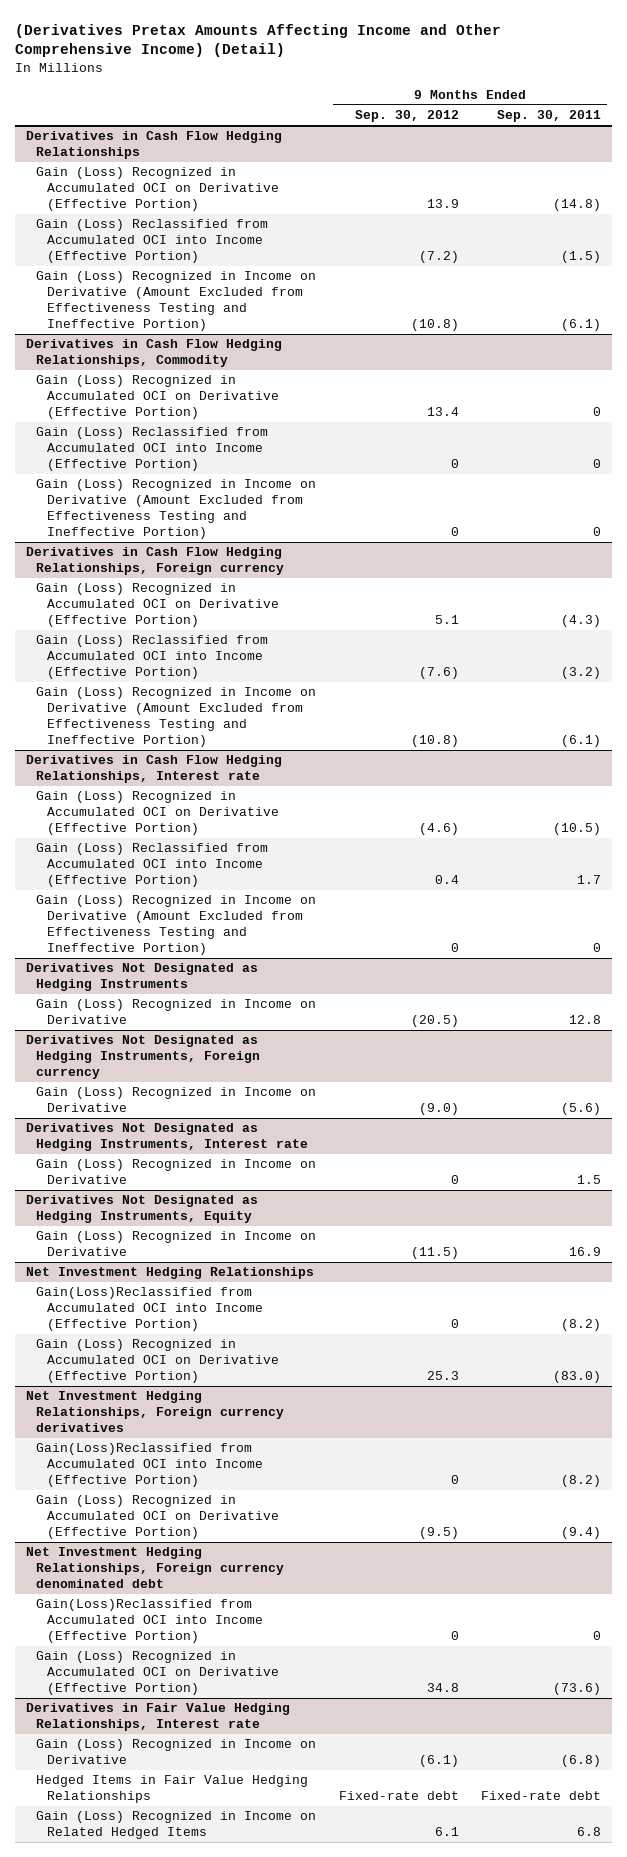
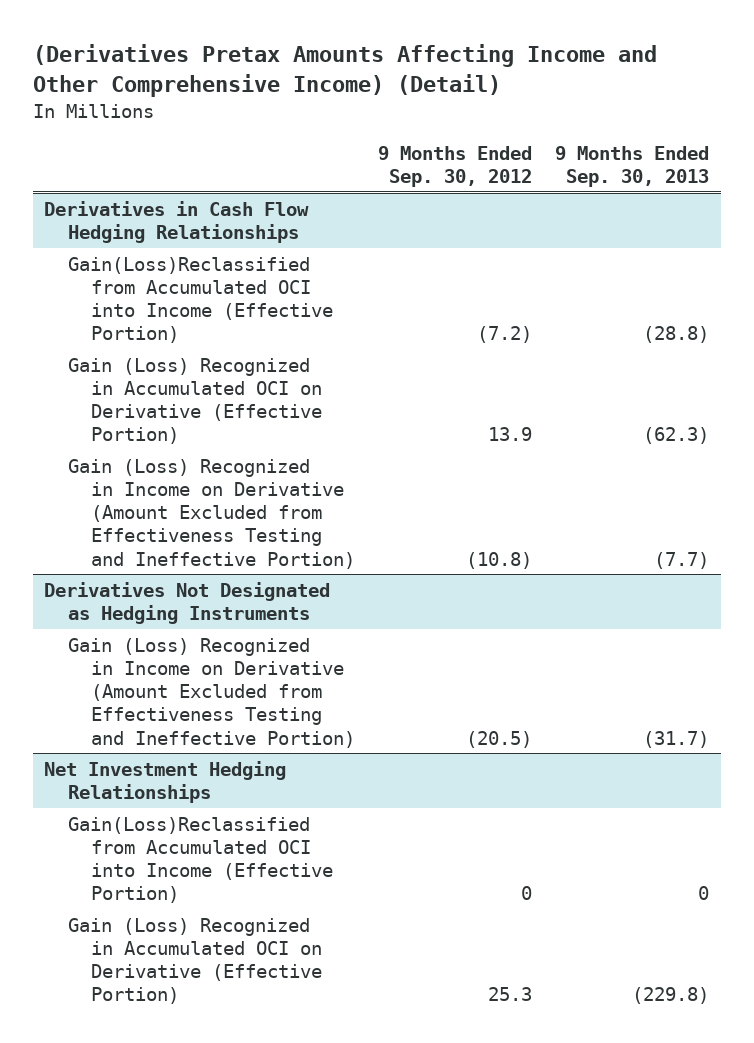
- | 9 Months Ended Sep. 30, 2012 | 9 Months Ended Sep. 30, 2011
+ | 9 Months Ended Sep. 30, 2012 | 9 Months Ended Sep. 30, 2013
@ Derivatives in Cash Flow Hedging Relationships
+ Gain(Loss)Reclassified from Accumulated OCI into Income (Effective Portion) | (7.2) | (28.8)
- Gain (Loss) Reclassified from Accumulated OCI into Income (Effective Portion) | (7.2) | (1.5)
- Derivatives in Cash Flow Hedging Relationships, Commodity
- Gain (Loss) Recognized in Accumulated OCI on Derivative (Effective Portion) | 13.4 | 0
- Gain (Loss) Reclassified from Accumulated OCI into Income (Effective Portion) | 0 | 0
- Gain (Loss) Recognized in Income on Derivative (Amount Excluded from Effectiveness Testing and Ineffective Portion) | 0 | 0
- Derivatives in Cash Flow Hedging Relationships, Foreign currency
- Gain (Loss) Recognized in Accumulated OCI on Derivative (Effective Portion) | 5.1 | (4.3)
- Gain (Loss) Reclassified from Accumulated OCI into Income (Effective Portion) | (7.6) | (3.2)
- Gain (Loss) Recognized in Income on Derivative (Amount Excluded from Effectiveness Testing and Ineffective Portion) | (10.8) | (6.1)
- Derivatives in Cash Flow Hedging Relationships, Interest rate
- Gain (Loss) Recognized in Accumulated OCI on Derivative (Effective Portion) | (4.6) | (10.5)
- Gain (Loss) Reclassified from Accumulated OCI into Income (Effective Portion) | 0.4 | 1.7
- Gain (Loss) Recognized in Income on Derivative (Amount Excluded from Effectiveness Testing and Ineffective Portion) | 0 | 0
@ Derivatives Not Designated as Hedging Instruments
- Gain (Loss) Recognized in Income on Derivative | (20.5) | 12.8
- Derivatives Not Designated as Hedging Instruments, Foreign currency
- Gain (Loss) Recognized in Income on Derivative | (9.0) | (5.6)
- Derivatives Not Designated as Hedging Instruments, Interest rate
- Gain (Loss) Recognized in Income on Derivative | 0 | 1.5
- Derivatives Not Designated as Hedging Instruments, Equity
- Gain (Loss) Recognized in Income on Derivative | (11.5) | 16.9
@ Derivatives Not Designated as Hedging Instruments
+ Gain (Loss) Recognized in Income on Derivative (Amount Excluded from Effectiveness Testing and Ineffective Portion) | (20.5) | (31.7)
- Net Investment Hedging Relationships, Foreign currency derivatives
- Gain(Loss)Reclassified from Accumulated OCI into Income (Effective Portion) | 0 | (8.2)
- Gain (Loss) Recognized in Accumulated OCI on Derivative (Effective Portion) | (9.5) | (9.4)
- Net Investment Hedging Relationships, Foreign currency denominated debt
- Gain(Loss)Reclassified from Accumulated OCI into Income (Effective Portion) | 0 | 0
- Gain (Loss) Recognized in Accumulated OCI on Derivative (Effective Portion) | 34.8 | (73.6)
- Derivatives in Fair Value Hedging Relationships, Interest rate
- Gain (Loss) Recognized in Income on Derivative | (6.1) | (6.8)
- Hedged Items in Fair Value Hedging Relationships | Fixed-rate debt | Fixed-rate debt
- Gain (Loss) Recognized in Income on Related Hedged Items | 6.1 | 6.8

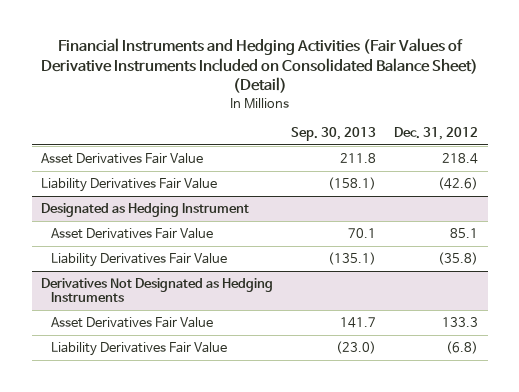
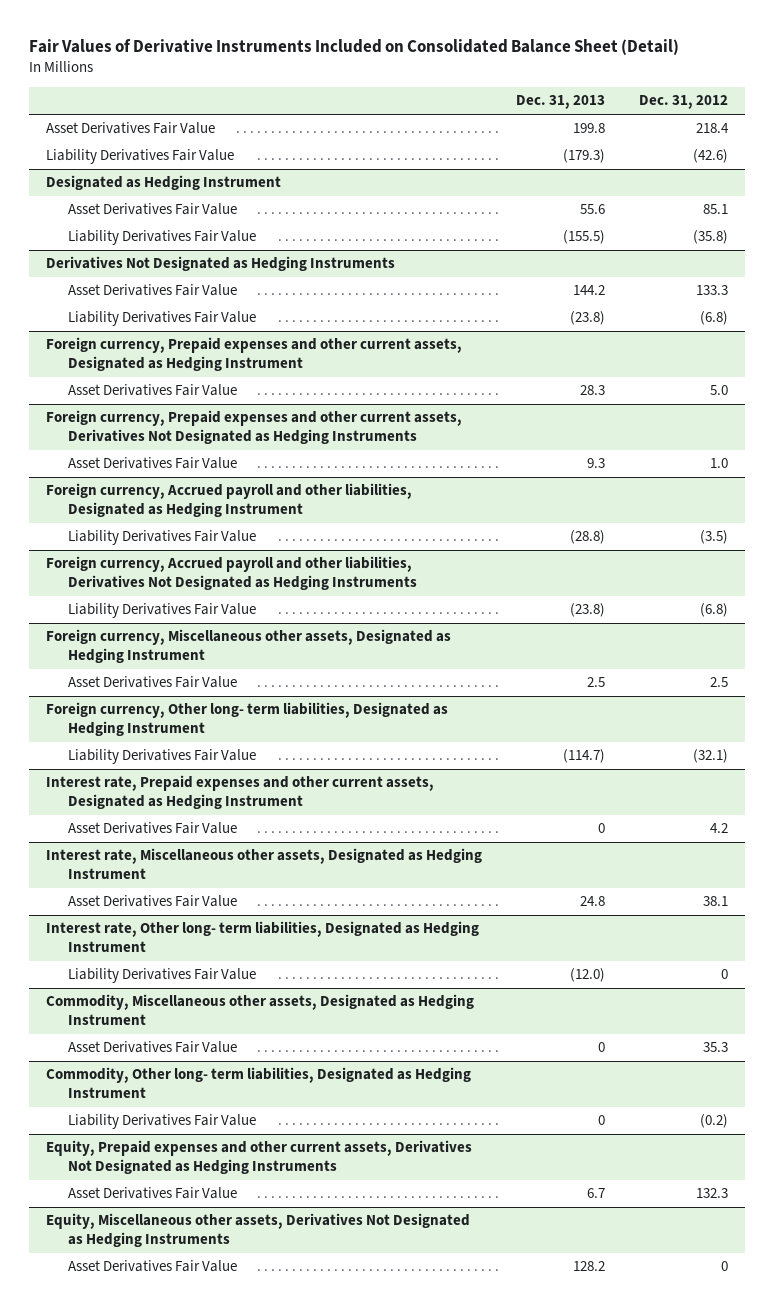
- Financial Instruments and Hedging Activities (Fair Values of Derivative Instruments Included on Consolidated Balance Sheet) (Detail)
+ Fair Values of Derivative Instruments Included on Consolidated Balance Sheet (Detail)
- | Sep. 30, 2013 | Dec. 31, 2012
+ | Dec. 31, 2013 | Dec. 31, 2012
+ Foreign currency, Prepaid expenses and other current assets, Designated as Hedging Instrument
+ Asset Derivatives Fair Value | 28.3 | 5.0
+ Foreign currency, Prepaid expenses and other current assets, Derivatives Not Designated as Hedging Instruments
+ Asset Derivatives Fair Value | 9.3 | 1.0
+ Foreign currency, Accrued payroll and other liabilities, Designated as Hedging Instrument
+ Liability Derivatives Fair Value | (28.8) | (3.5)
+ Foreign currency, Accrued payroll and other liabilities, Derivatives Not Designated as Hedging Instruments
+ Liability Derivatives Fair Value | (23.8) | (6.8)
+ Foreign currency, Miscellaneous other assets, Designated as Hedging Instrument
+ Asset Derivatives Fair Value | 2.5 | 2.5
+ Foreign currency, Other long- term liabilities, Designated as Hedging Instrument
+ Liability Derivatives Fair Value | (114.7) | (32.1)
+ Interest rate, Prepaid expenses and other current assets, Designated as Hedging Instrument
+ Asset Derivatives Fair Value | 0 | 4.2
+ Interest rate, Miscellaneous other assets, Designated as Hedging Instrument
+ Asset Derivatives Fair Value | 24.8 | 38.1
+ Interest rate, Other long- term liabilities, Designated as Hedging Instrument
+ Liability Derivatives Fair Value | (12.0) | 0
+ Commodity, Miscellaneous other assets, Designated as Hedging Instrument
+ Asset Derivatives Fair Value | 0 | 35.3
+ Commodity, Other long- term liabilities, Designated as Hedging Instrument
+ Liability Derivatives Fair Value | 0 | (0.2)
+ Equity, Prepaid expenses and other current assets, Derivatives Not Designated as Hedging Instruments
+ Asset Derivatives Fair Value | 6.7 | 132.3
+ Equity, Miscellaneous other assets, Derivatives Not Designated as Hedging Instruments
+ Asset Derivatives Fair Value | 128.2 | 0

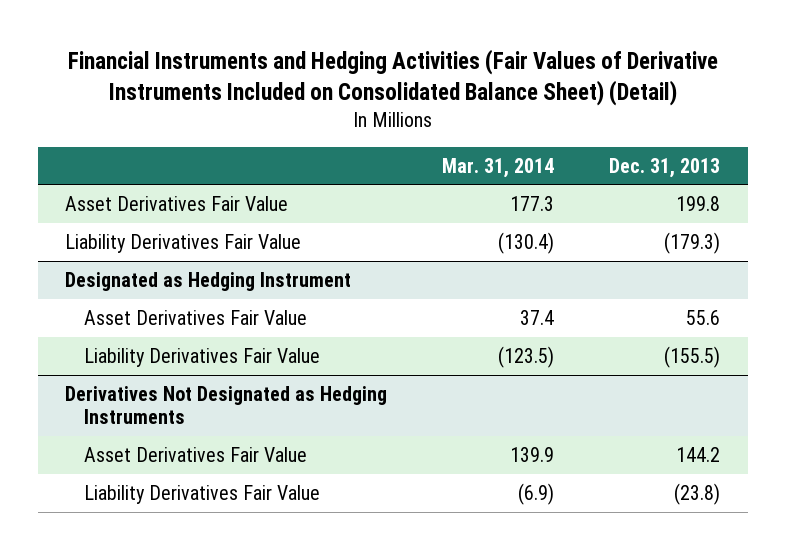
- Fair Values of Derivative Instruments Included on Consolidated Balance Sheet (Detail)
+ Financial Instruments and Hedging Activities (Fair Values of Derivative Instruments Included on Consolidated Balance Sheet) (Detail)
- | Dec. 31, 2013 | Dec. 31, 2012
+ | Mar. 31, 2014 | Dec. 31, 2013
- Foreign currency, Prepaid expenses and other current assets, Designated as Hedging Instrument
- Asset Derivatives Fair Value | 28.3 | 5.0
- Foreign currency, Prepaid expenses and other current assets, Derivatives Not Designated as Hedging Instruments
- Asset Derivatives Fair Value | 9.3 | 1.0
- Foreign currency, Accrued payroll and other liabilities, Designated as Hedging Instrument
- Liability Derivatives Fair Value | (28.8) | (3.5)
- Foreign currency, Accrued payroll and other liabilities, Derivatives Not Designated as Hedging Instruments
- Liability Derivatives Fair Value | (23.8) | (6.8)
- Foreign currency, Miscellaneous other assets, Designated as Hedging Instrument
- Asset Derivatives Fair Value | 2.5 | 2.5
- Foreign currency, Other long- term liabilities, Designated as Hedging Instrument
- Liability Derivatives Fair Value | (114.7) | (32.1)
- Interest rate, Prepaid expenses and other current assets, Designated as Hedging Instrument
- Asset Derivatives Fair Value | 0 | 4.2
- Interest rate, Miscellaneous other assets, Designated as Hedging Instrument
- Asset Derivatives Fair Value | 24.8 | 38.1
- Interest rate, Other long- term liabilities, Designated as Hedging Instrument
- Liability Derivatives Fair Value | (12.0) | 0
- Commodity, Miscellaneous other assets, Designated as Hedging Instrument
- Asset Derivatives Fair Value | 0 | 35.3
- Commodity, Other long- term liabilities, Designated as Hedging Instrument
- Liability Derivatives Fair Value | 0 | (0.2)
- Equity, Prepaid expenses and other current assets, Derivatives Not Designated as Hedging Instruments
- Asset Derivatives Fair Value | 6.7 | 132.3
- Equity, Miscellaneous other assets, Derivatives Not Designated as Hedging Instruments
- Asset Derivatives Fair Value | 128.2 | 0

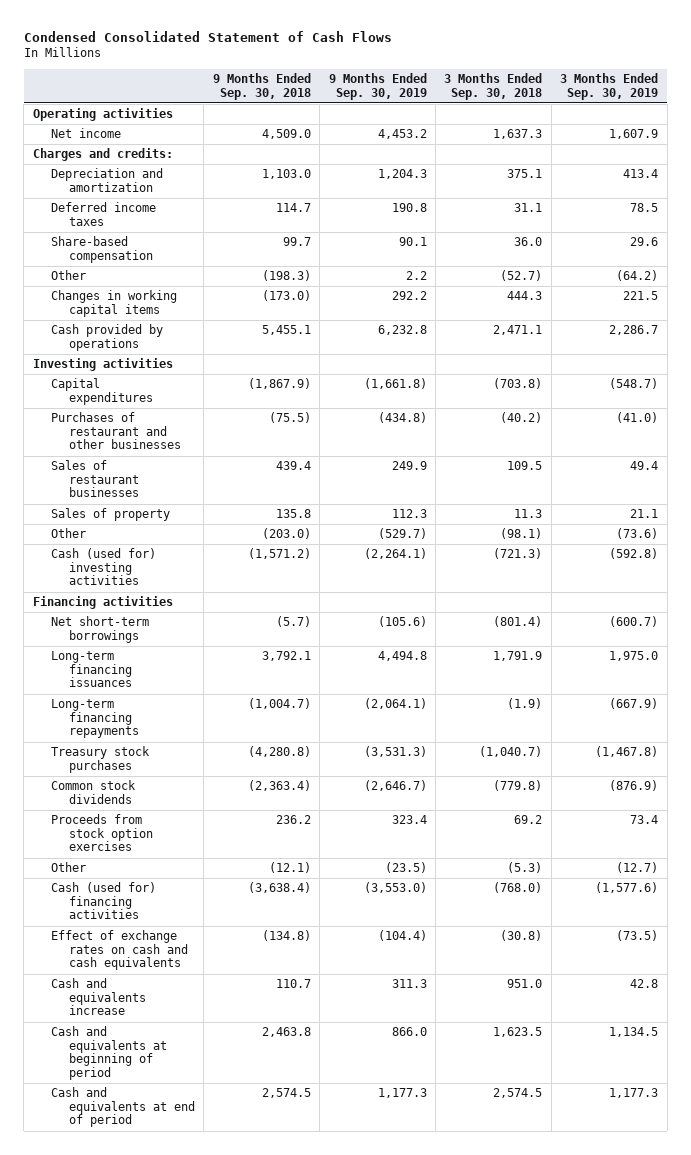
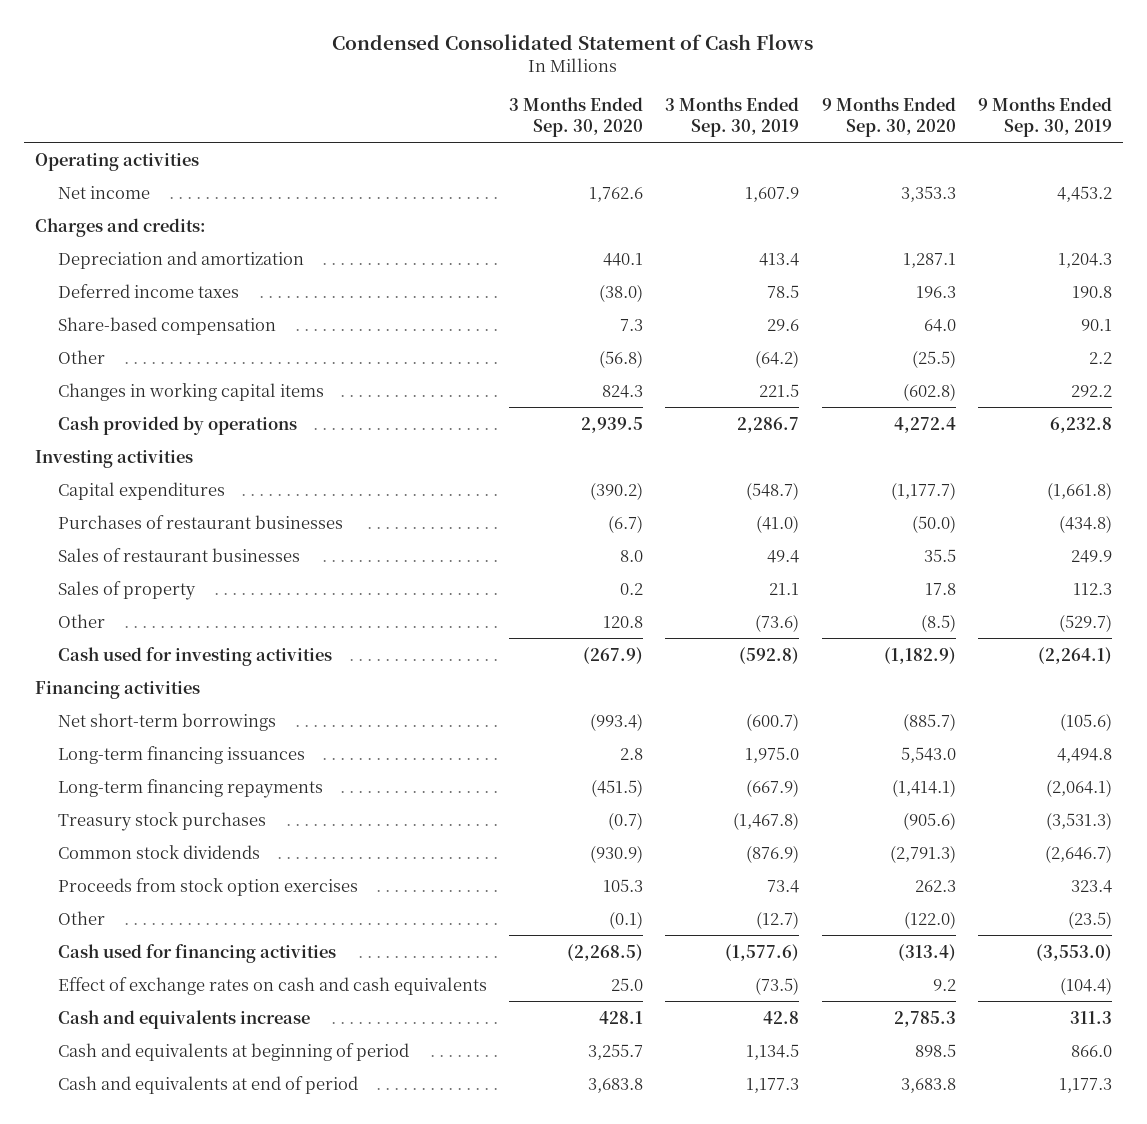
- | 9 Months Ended Sep. 30, 2018 | 9 Months Ended Sep. 30, 2019 | 3 Months Ended Sep. 30, 2018 | 3 Months Ended Sep. 30, 2019
+ | 3 Months Ended Sep. 30, 2020 | 3 Months Ended Sep. 30, 2019 | 9 Months Ended Sep. 30, 2020 | 9 Months Ended Sep. 30, 2019
- Purchases of restaurant and other businesses | (75.5) | (434.8) | (40.2) | (41.0)
+ Purchases of restaurant businesses | (6.7) | (41.0) | (50.0) | (434.8)
- Cash (used for) investing activities | (1,571.2) | (2,264.1) | (721.3) | (592.8)
+ Cash used for investing activities | (267.9) | (592.8) | (1,182.9) | (2,264.1)
- Cash (used for) financing activities | (3,638.4) | (3,553.0) | (768.0) | (1,577.6)
+ Cash used for financing activities | (2,268.5) | (1,577.6) | (313.4) | (3,553.0)

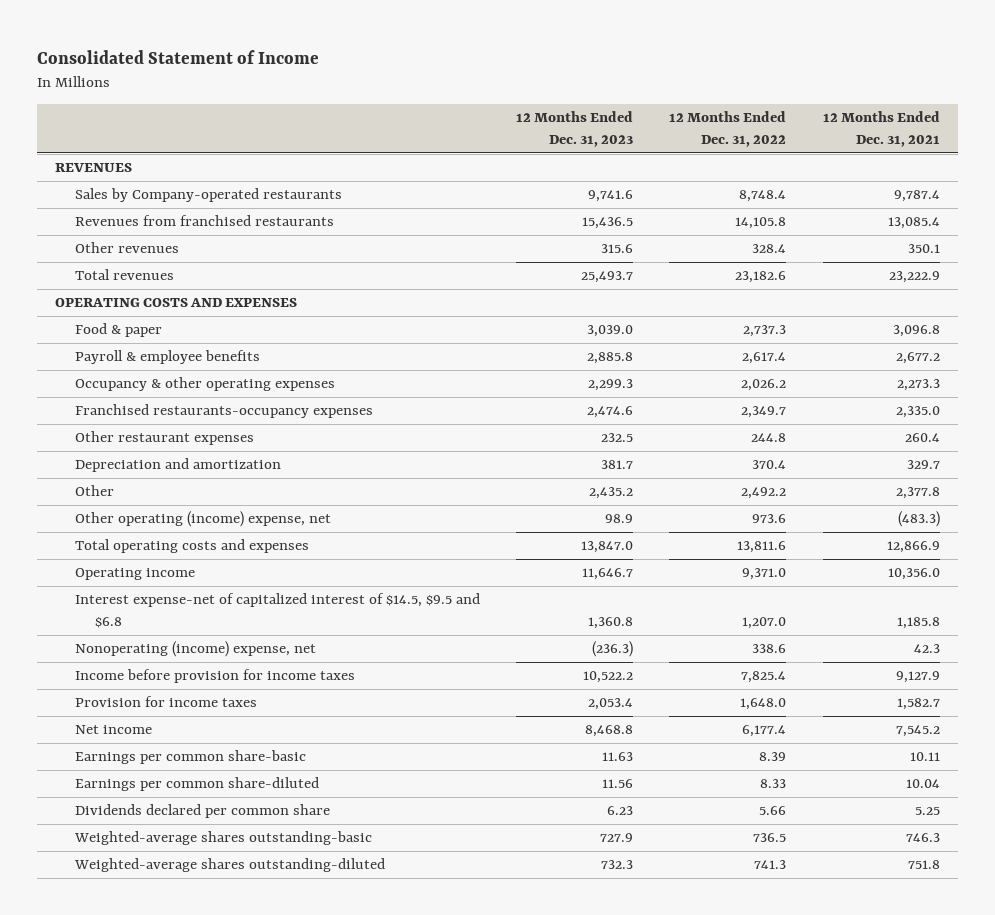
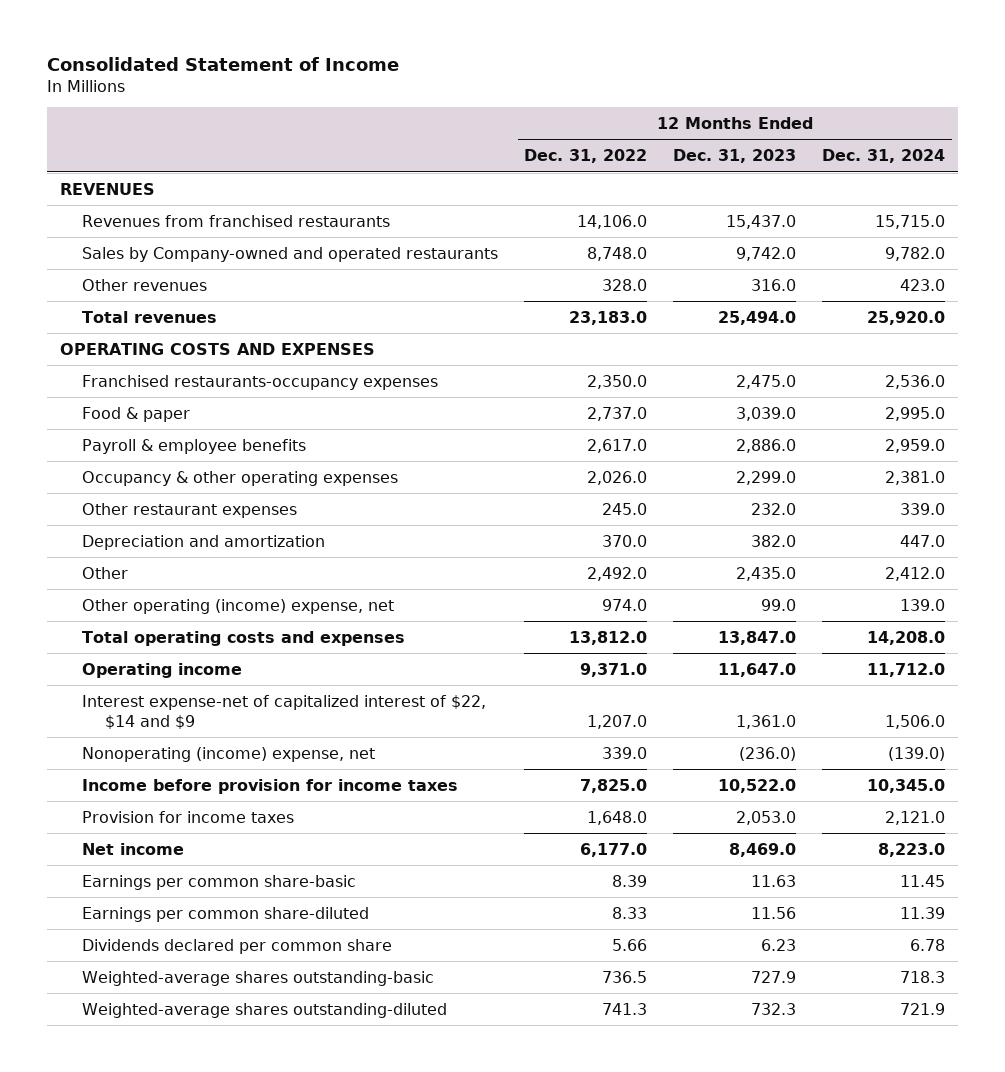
- | 12 Months Ended Dec. 31, 2023 | 12 Months Ended Dec. 31, 2022 | 12 Months Ended Dec. 31, 2021
+ | 12 Months Ended Dec. 31, 2022 | 12 Months Ended Dec. 31, 2023 | 12 Months Ended Dec. 31, 2024
- Sales by Company-operated restaurants | 9,741.6 | 8,748.4 | 9,787.4
- Revenues from franchised restaurants | 15,436.5 | 14,105.8 | 13,085.4
- Other revenues | 315.6 | 328.4 | 350.1
- Total revenues | 25,493.7 | 23,182.6 | 23,222.9
+ Revenues from franchised restaurants | 14,106.0 | 15,437.0 | 15,715.0
+ Sales by Company-owned and operated restaurants | 8,748.0 | 9,742.0 | 9,782.0
+ Other revenues | 328.0 | 316.0 | 423.0
+ Total revenues | 23,183.0 | 25,494.0 | 25,920.0
- Food & paper | 3,039.0 | 2,737.3 | 3,096.8
- Payroll & employee benefits | 2,885.8 | 2,617.4 | 2,677.2
- Occupancy & other operating expenses | 2,299.3 | 2,026.2 | 2,273.3
- Franchised restaurants-occupancy expenses | 2,474.6 | 2,349.7 | 2,335.0
- Other restaurant expenses | 232.5 | 244.8 | 260.4
- Depreciation and amortization | 381.7 | 370.4 | 329.7
- Other | 2,435.2 | 2,492.2 | 2,377.8
- Other operating (income) expense, net | 98.9 | 973.6 | (483.3)
- Total operating costs and expenses | 13,847.0 | 13,811.6 | 12,866.9
- Operating income | 11,646.7 | 9,371.0 | 10,356.0
- Interest expense-net of capitalized interest of $14.5, $9.5 and $6.8 | 1,360.8 | 1,207.0 | 1,185.8
- Nonoperating (income) expense, net | (236.3) | 338.6 | 42.3
- Income before provision for income taxes | 10,522.2 | 7,825.4 | 9,127.9
- Provision for income taxes | 2,053.4 | 1,648.0 | 1,582.7
- Net income | 8,468.8 | 6,177.4 | 7,545.2
+ Franchised restaurants-occupancy expenses | 2,350.0 | 2,475.0 | 2,536.0
+ Food & paper | 2,737.0 | 3,039.0 | 2,995.0
+ Payroll & employee benefits | 2,617.0 | 2,886.0 | 2,959.0
+ Occupancy & other operating expenses | 2,026.0 | 2,299.0 | 2,381.0
+ Other restaurant expenses | 245.0 | 232.0 | 339.0
+ Depreciation and amortization | 370.0 | 382.0 | 447.0
+ Other | 2,492.0 | 2,435.0 | 2,412.0
+ Other operating (income) expense, net | 974.0 | 99.0 | 139.0
+ Total operating costs and expenses | 13,812.0 | 13,847.0 | 14,208.0
+ Operating income | 9,371.0 | 11,647.0 | 11,712.0
+ Interest expense-net of capitalized interest of $22, $14 and $9 | 1,207.0 | 1,361.0 | 1,506.0
+ Nonoperating (income) expense, net | 339.0 | (236.0) | (139.0)
+ Income before provision for income taxes | 7,825.0 | 10,522.0 | 10,345.0
+ Provision for income taxes | 1,648.0 | 2,053.0 | 2,121.0
+ Net income | 6,177.0 | 8,469.0 | 8,223.0

